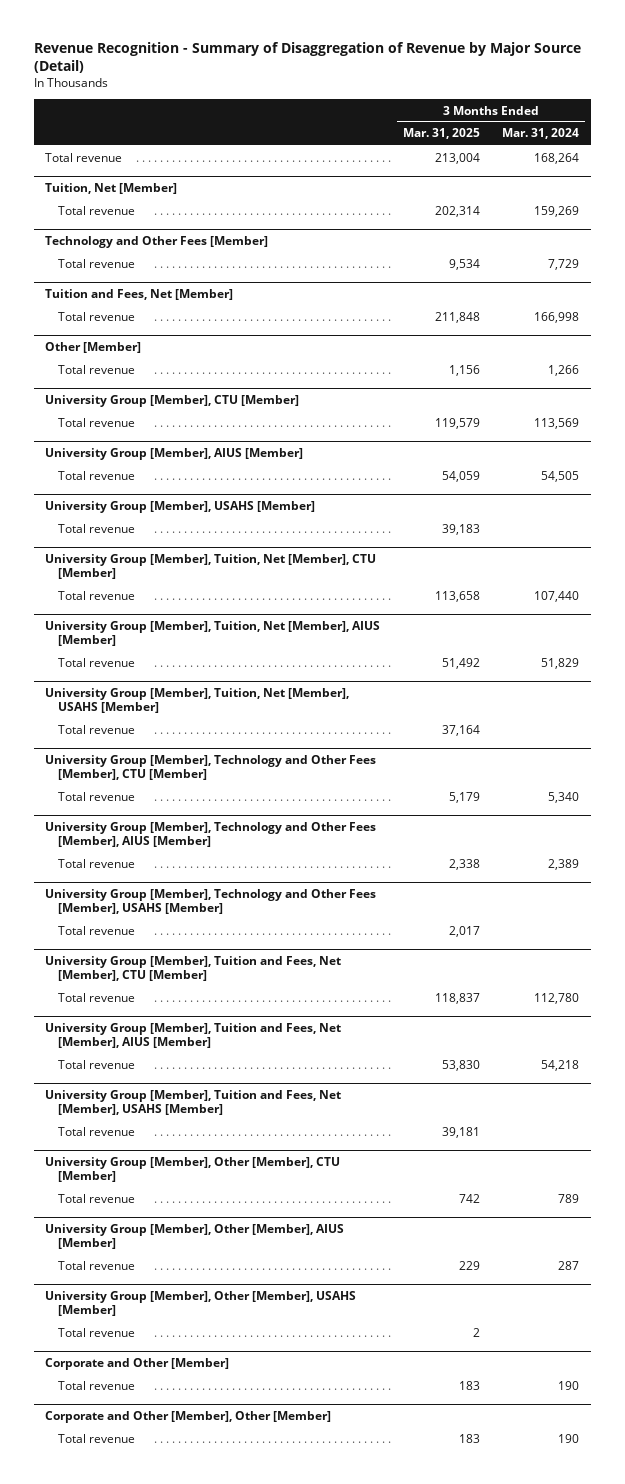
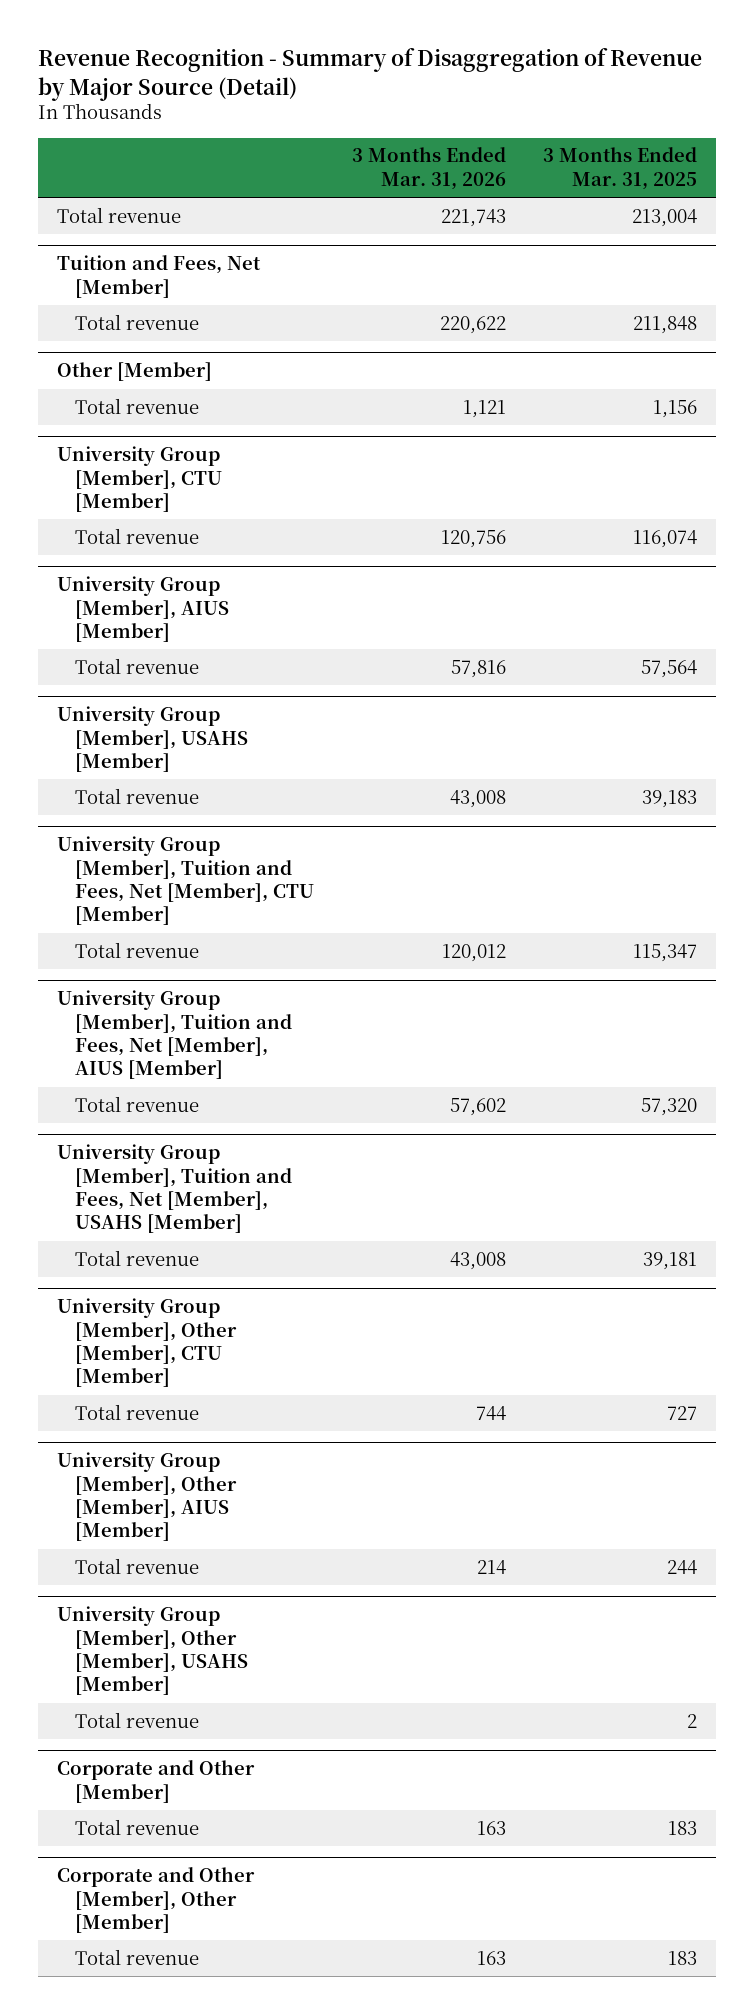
- | 3 Months Ended Mar. 31, 2025 | 3 Months Ended Mar. 31, 2024
+ | 3 Months Ended Mar. 31, 2026 | 3 Months Ended Mar. 31, 2025
- Tuition, Net [Member]
- Total revenue | 202,314 | 159,269
- Technology and Other Fees [Member]
- Total revenue | 9,534 | 7,729
@ University Group [Member], CTU [Member]
- Total revenue | 119,579 | 113,569
+ Total revenue | 120,756 | 116,074
@ University Group [Member], AIUS [Member]
- Total revenue | 54,059 | 54,505
+ Total revenue | 57,816 | 57,564
- University Group [Member], Tuition, Net [Member], CTU [Member]
- Total revenue | 113,658 | 107,440
- University Group [Member], Tuition, Net [Member], AIUS [Member]
- Total revenue | 51,492 | 51,829
- University Group [Member], Tuition, Net [Member], USAHS [Member]
- Total revenue | 37,164 |
- University Group [Member], Technology and Other Fees [Member], CTU [Member]
- Total revenue | 5,179 | 5,340
- University Group [Member], Technology and Other Fees [Member], AIUS [Member]
- Total revenue | 2,338 | 2,389
- University Group [Member], Technology and Other Fees [Member], USAHS [Member]
- Total revenue | 2,017 |
@ University Group [Member], Tuition and Fees, Net [Member], CTU [Member]
- Total revenue | 118,837 | 112,780
+ Total revenue | 120,012 | 115,347
@ University Group [Member], Tuition and Fees, Net [Member], AIUS [Member]
- Total revenue | 53,830 | 54,218
+ Total revenue | 57,602 | 57,320
@ University Group [Member], Other [Member], CTU [Member]
- Total revenue | 742 | 789
+ Total revenue | 744 | 727
@ University Group [Member], Other [Member], AIUS [Member]
- Total revenue | 229 | 287
+ Total revenue | 214 | 244

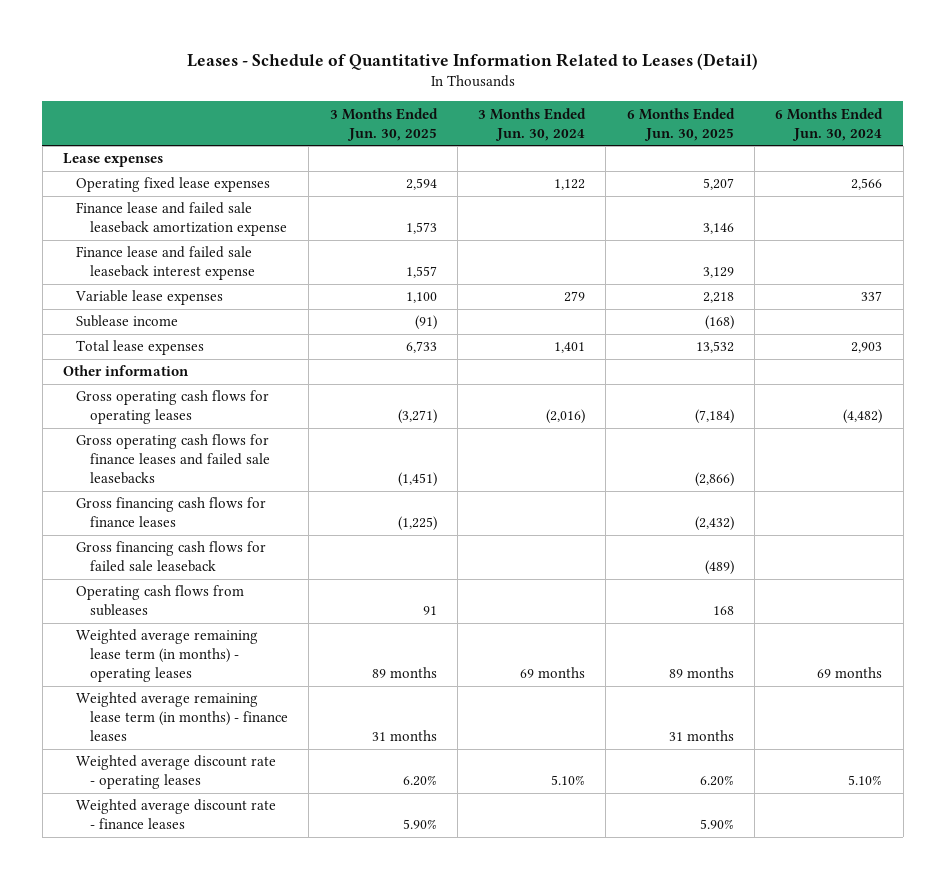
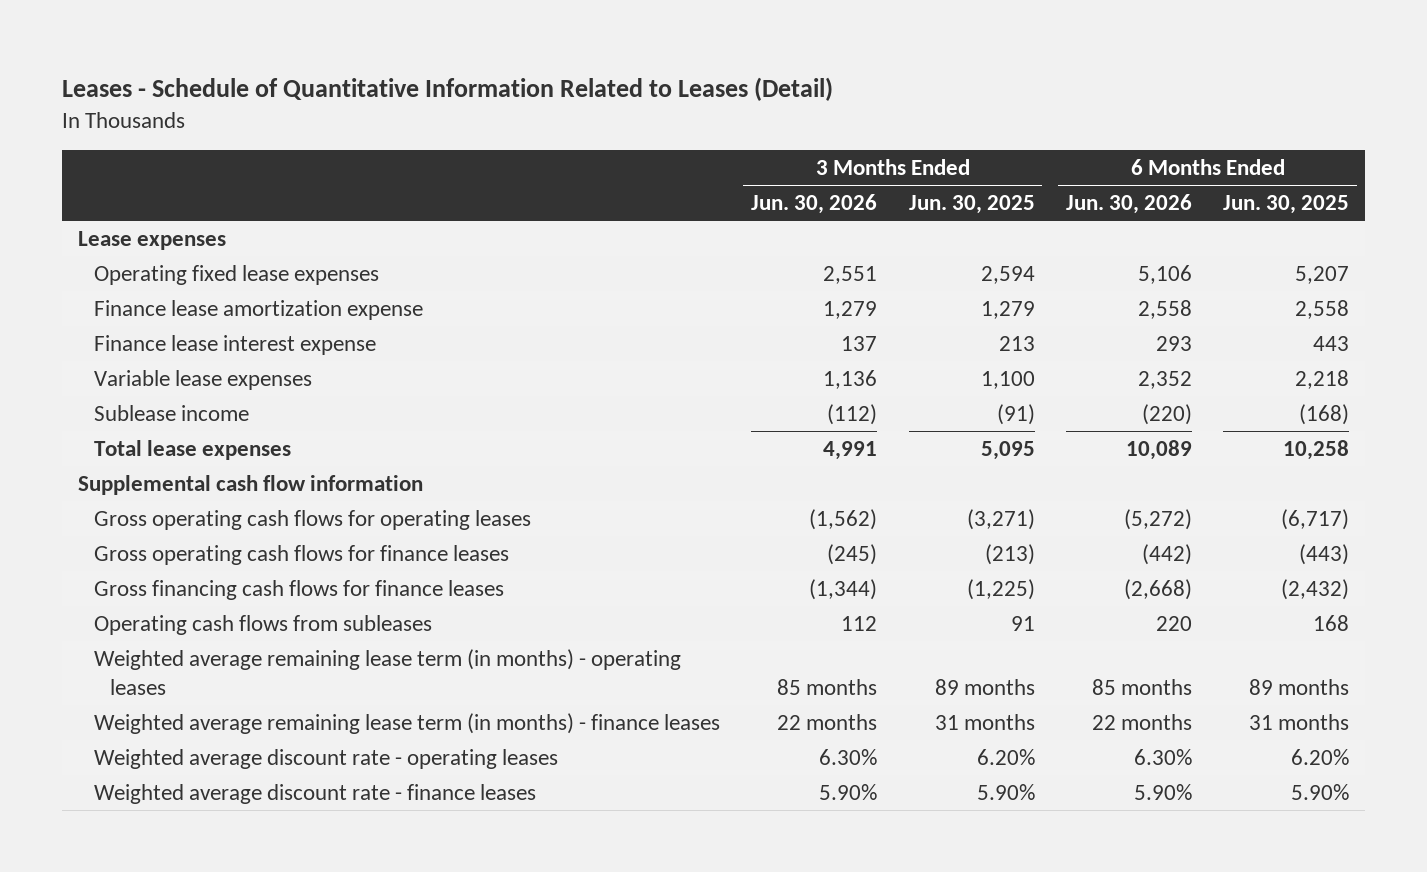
- | 3 Months Ended Jun. 30, 2025 | 3 Months Ended Jun. 30, 2024 | 6 Months Ended Jun. 30, 2025 | 6 Months Ended Jun. 30, 2024
+ | 3 Months Ended Jun. 30, 2026 | 3 Months Ended Jun. 30, 2025 | 6 Months Ended Jun. 30, 2026 | 6 Months Ended Jun. 30, 2025
- Finance lease and failed sale leaseback amortization expense | 1,573 | | 3,146 |
- Finance lease and failed sale leaseback interest expense | 1,557 | | 3,129 |
+ Finance lease amortization expense | 1,279 | 1,279 | 2,558 | 2,558
+ Finance lease interest expense | 137 | 213 | 293 | 443
- Total lease expenses | 6,733 | 1,401 | 13,532 | 2,903
- Other information
- Gross operating cash flows for operating leases | (3,271) | (2,016) | (7,184) | (4,482)
- Gross operating cash flows for finance leases and failed sale leasebacks | (1,451) | | (2,866) |
+ Total lease expenses | 4,991 | 5,095 | 10,089 | 10,258
+ Supplemental cash flow information
+ Gross operating cash flows for operating leases | (1,562) | (3,271) | (5,272) | (6,717)
+ Gross operating cash flows for finance leases | (245) | (213) | (442) | (443)
- Gross financing cash flows for failed sale leaseback | | | (489) |

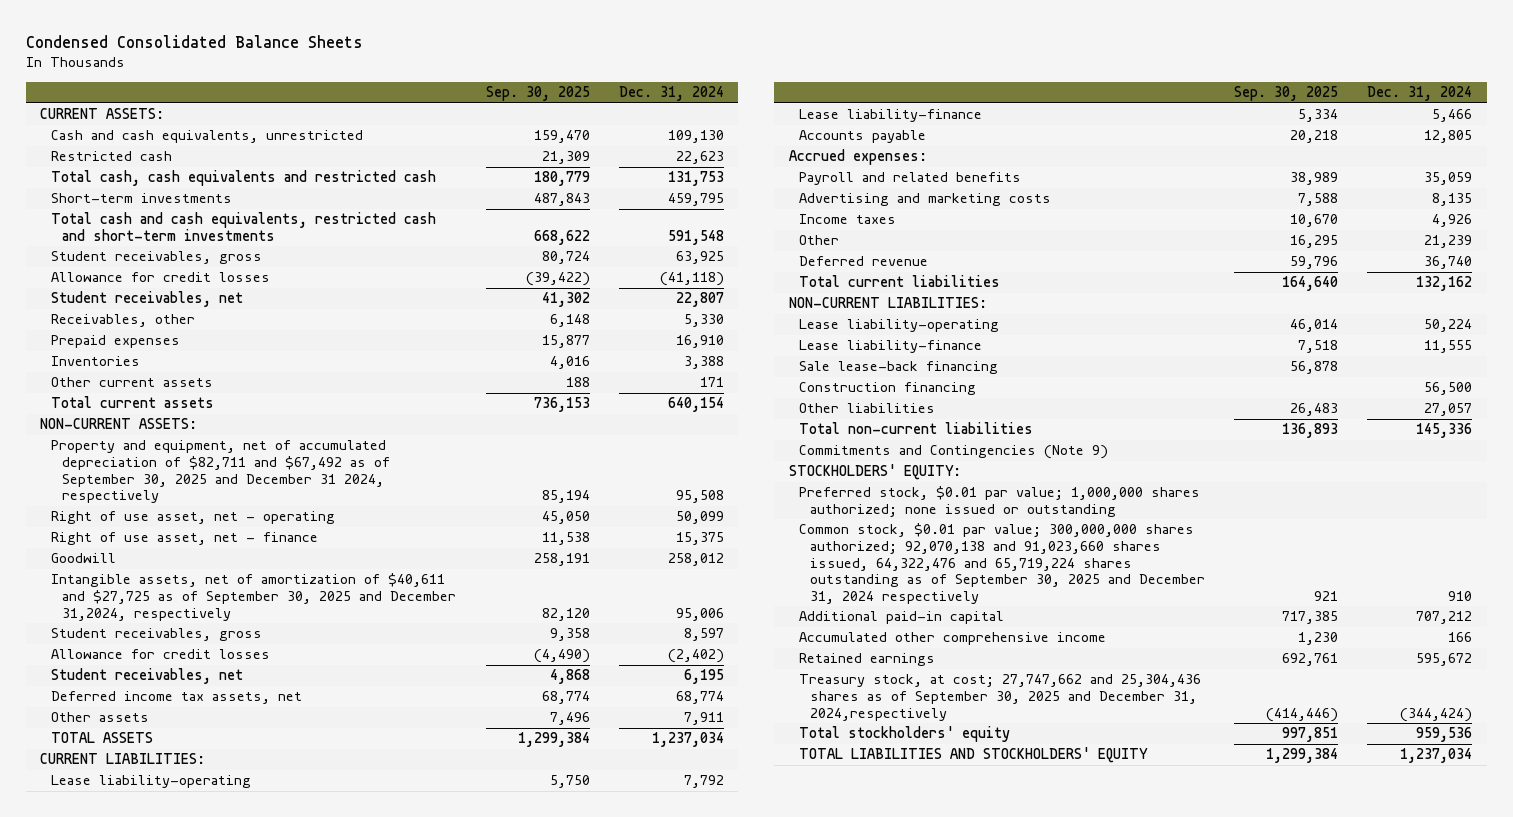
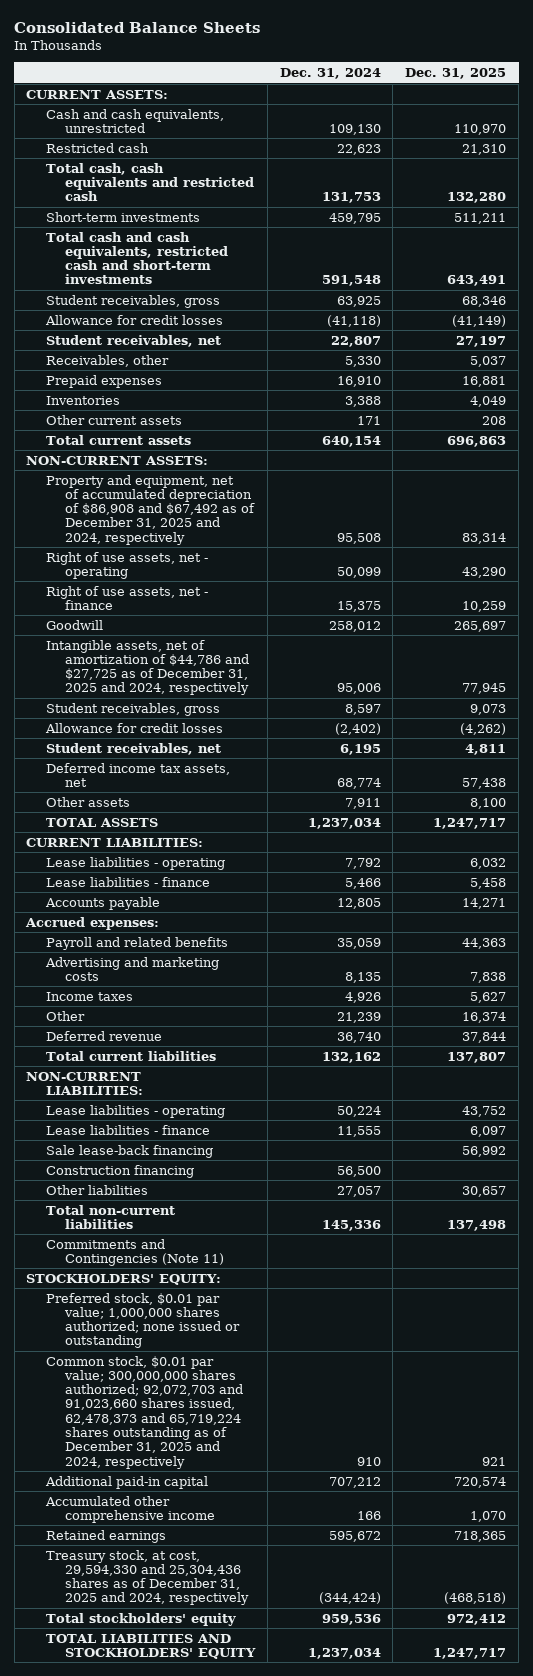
- Condensed Consolidated Balance Sheets
+ Consolidated Balance Sheets
- | Sep. 30, 2025 | Dec. 31, 2024
+ | Dec. 31, 2024 | Dec. 31, 2025
- Property and equipment, net of accumulated depreciation of $82,711 and $67,492 as of September 30, 2025 and December 31 2024, respectively | 85,194 | 95,508
- Right of use asset, net - operating | 45,050 | 50,099
- Right of use asset, net - finance | 11,538 | 15,375
+ Property and equipment, net of accumulated depreciation of $86,908 and $67,492 as of December 31, 2025 and 2024, respectively | 95,508 | 83,314
+ Right of use assets, net - operating | 50,099 | 43,290
+ Right of use assets, net - finance | 15,375 | 10,259
- Intangible assets, net of amortization of $40,611 and $27,725 as of September 30, 2025 and December 31,2024, respectively | 82,120 | 95,006
+ Intangible assets, net of amortization of $44,786 and $27,725 as of December 31, 2025 and 2024, respectively | 95,006 | 77,945
- Lease liability-operating | 5,750 | 7,792
- Lease liability-finance | 5,334 | 5,466
+ Lease liabilities - operating | 7,792 | 6,032
+ Lease liabilities - finance | 5,466 | 5,458
- Lease liability-operating | 46,014 | 50,224
- Lease liability-finance | 7,518 | 11,555
+ Lease liabilities - operating | 50,224 | 43,752
+ Lease liabilities - finance | 11,555 | 6,097
- Commitments and Contingencies (Note 9)
+ Commitments and Contingencies (Note 11)
- Common stock, $0.01 par value; 300,000,000 shares authorized; 92,070,138 and 91,023,660 shares issued, 64,322,476 and 65,719,224 shares outstanding as of September 30, 2025 and December 31, 2024 respectively | 921 | 910
+ Common stock, $0.01 par value; 300,000,000 shares authorized; 92,072,703 and 91,023,660 shares issued, 62,478,373 and 65,719,224 shares outstanding as of December 31, 2025 and 2024, respectively | 910 | 921
- Treasury stock, at cost; 27,747,662 and 25,304,436 shares as of September 30, 2025 and December 31, 2024,respectively | (414,446) | (344,424)
+ Treasury stock, at cost, 29,594,330 and 25,304,436 shares as of December 31, 2025 and 2024, respectively | (344,424) | (468,518)

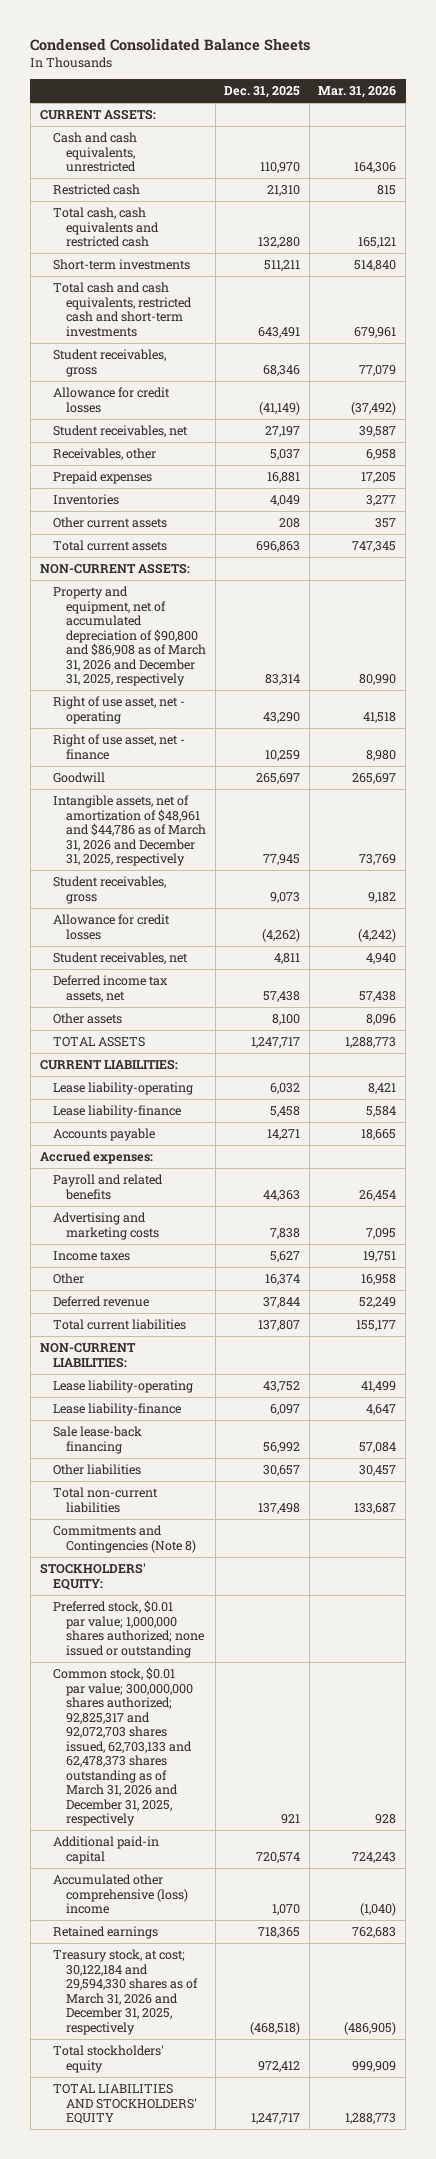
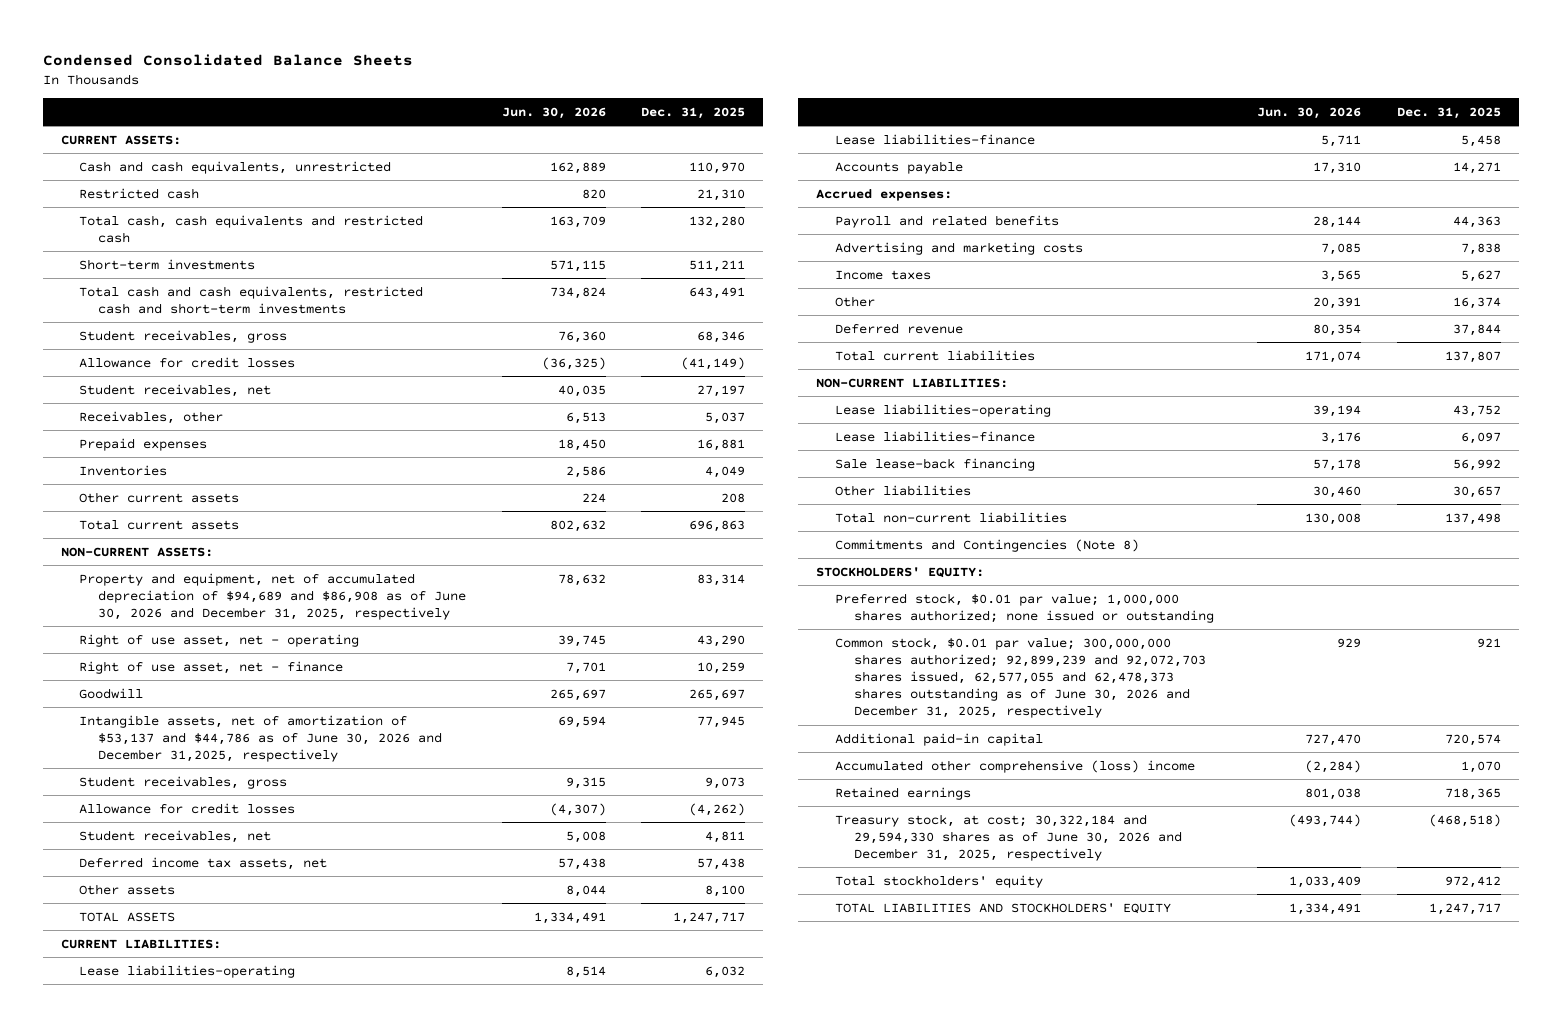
- | Dec. 31, 2025 | Mar. 31, 2026
+ | Jun. 30, 2026 | Dec. 31, 2025
- Property and equipment, net of accumulated depreciation of $90,800 and $86,908 as of March 31, 2026 and December 31, 2025, respectively | 83,314 | 80,990
+ Property and equipment, net of accumulated depreciation of $94,689 and $86,908 as of June 30, 2026 and December 31, 2025, respectively | 78,632 | 83,314
- Intangible assets, net of amortization of $48,961 and $44,786 as of March 31, 2026 and December 31, 2025, respectively | 77,945 | 73,769
+ Intangible assets, net of amortization of $53,137 and $44,786 as of June 30, 2026 and December 31,2025, respectively | 69,594 | 77,945
- Lease liability-operating | 6,032 | 8,421
- Lease liability-finance | 5,458 | 5,584
+ Lease liabilities-operating | 8,514 | 6,032
+ Lease liabilities-finance | 5,711 | 5,458
- Lease liability-operating | 43,752 | 41,499
- Lease liability-finance | 6,097 | 4,647
+ Lease liabilities-operating | 39,194 | 43,752
+ Lease liabilities-finance | 3,176 | 6,097
- Common stock, $0.01 par value; 300,000,000 shares authorized; 92,825,317 and 92,072,703 shares issued, 62,703,133 and 62,478,373 shares outstanding as of March 31, 2026 and December 31, 2025, respectively | 921 | 928
+ Common stock, $0.01 par value; 300,000,000 shares authorized; 92,899,239 and 92,072,703 shares issued, 62,577,055 and 62,478,373 shares outstanding as of June 30, 2026 and December 31, 2025, respectively | 929 | 921
- Treasury stock, at cost; 30,122,184 and 29,594,330 shares as of March 31, 2026 and December 31, 2025, respectively | (468,518) | (486,905)
+ Treasury stock, at cost; 30,322,184 and 29,594,330 shares as of June 30, 2026 and December 31, 2025, respectively | (493,744) | (468,518)

